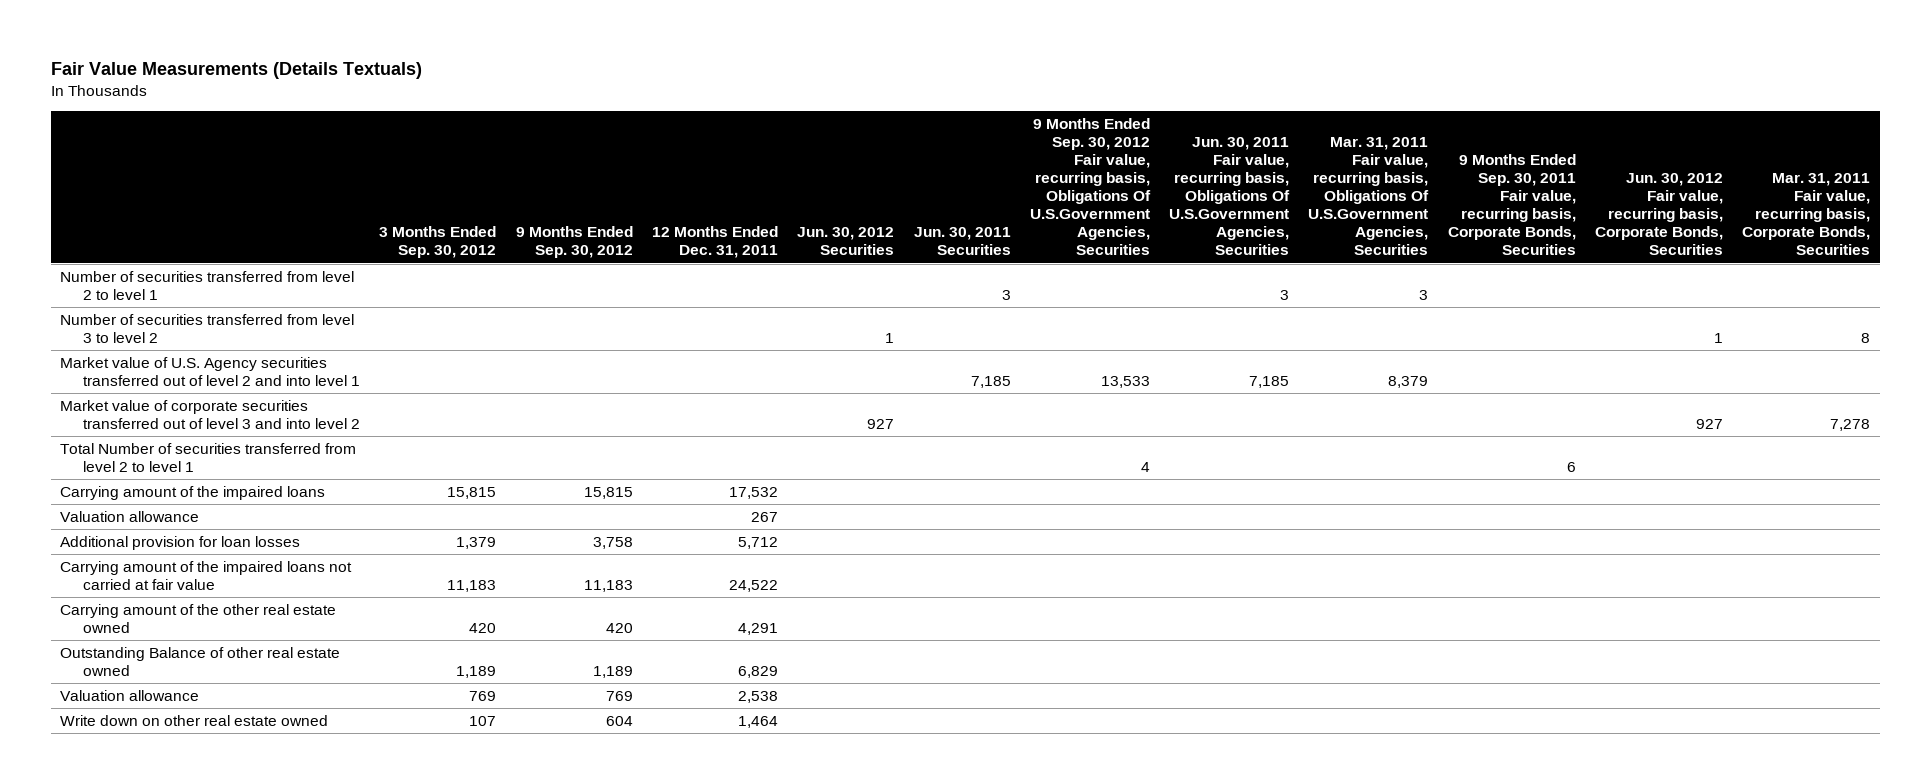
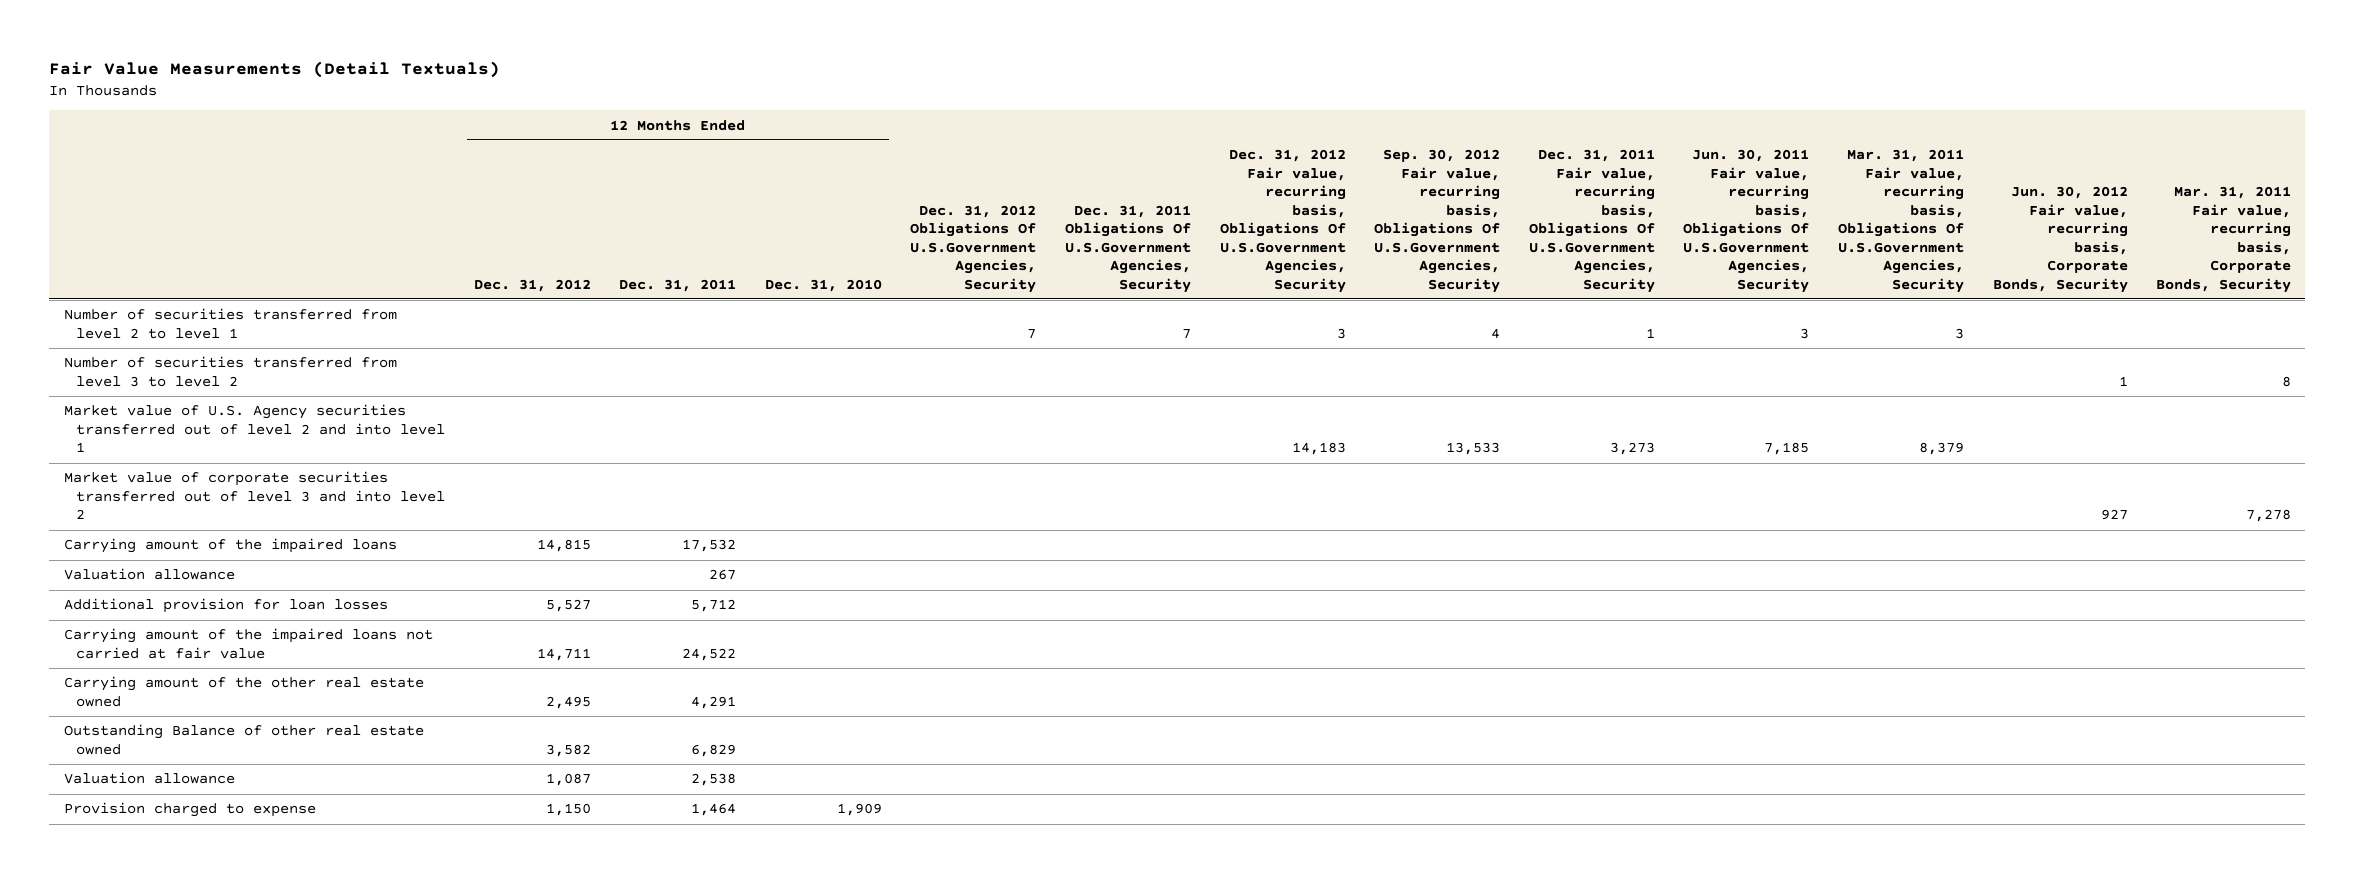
- Fair Value Measurements (Details Textuals)
+ Fair Value Measurements (Detail Textuals)
- | 3 Months Ended Sep. 30, 2012 | 9 Months Ended Sep. 30, 2012 | 12 Months Ended Dec. 31, 2011 | Jun. 30, 2012 Securities | Jun. 30, 2011 Securities | 9 Months Ended Sep. 30, 2012 Fair value, recurring basis, Obligations Of U.S.Government Agencies, Securities | Jun. 30, 2011 Fair value, recurring basis, Obligations Of U.S.Government Agencies, Securities | Mar. 31, 2011 Fair value, recurring basis, Obligations Of U.S.Government Agencies, Securities | 9 Months Ended Sep. 30, 2011 Fair value, recurring basis, Corporate Bonds, Securities | Jun. 30, 2012 Fair value, recurring basis, Corporate Bonds, Securities | Mar. 31, 2011 Fair value, recurring basis, Corporate Bonds, Securities
+ | 12 Months Ended Dec. 31, 2012 | 12 Months Ended Dec. 31, 2011 | 12 Months Ended Dec. 31, 2010 | Dec. 31, 2012 Obligations Of U.S.Government Agencies, Security | Dec. 31, 2011 Obligations Of U.S.Government Agencies, Security | Dec. 31, 2012 Fair value, recurring basis, Obligations Of U.S.Government Agencies, Security | Sep. 30, 2012 Fair value, recurring basis, Obligations Of U.S.Government Agencies, Security | Dec. 31, 2011 Fair value, recurring basis, Obligations Of U.S.Government Agencies, Security | Jun. 30, 2011 Fair value, recurring basis, Obligations Of U.S.Government Agencies, Security | Mar. 31, 2011 Fair value, recurring basis, Obligations Of U.S.Government Agencies, Security | Jun. 30, 2012 Fair value, recurring basis, Corporate Bonds, Security | Mar. 31, 2011 Fair value, recurring basis, Corporate Bonds, Security
- Total Number of securities transferred from level 2 to level 1 | | | | | | 4 | | | 6 | |
- Write down on other real estate owned | 107 | 604 | 1,464 | | | | | | | |
+ Provision charged to expense | 1,150 | 1,464 | 1,909 | | | | | | | | |

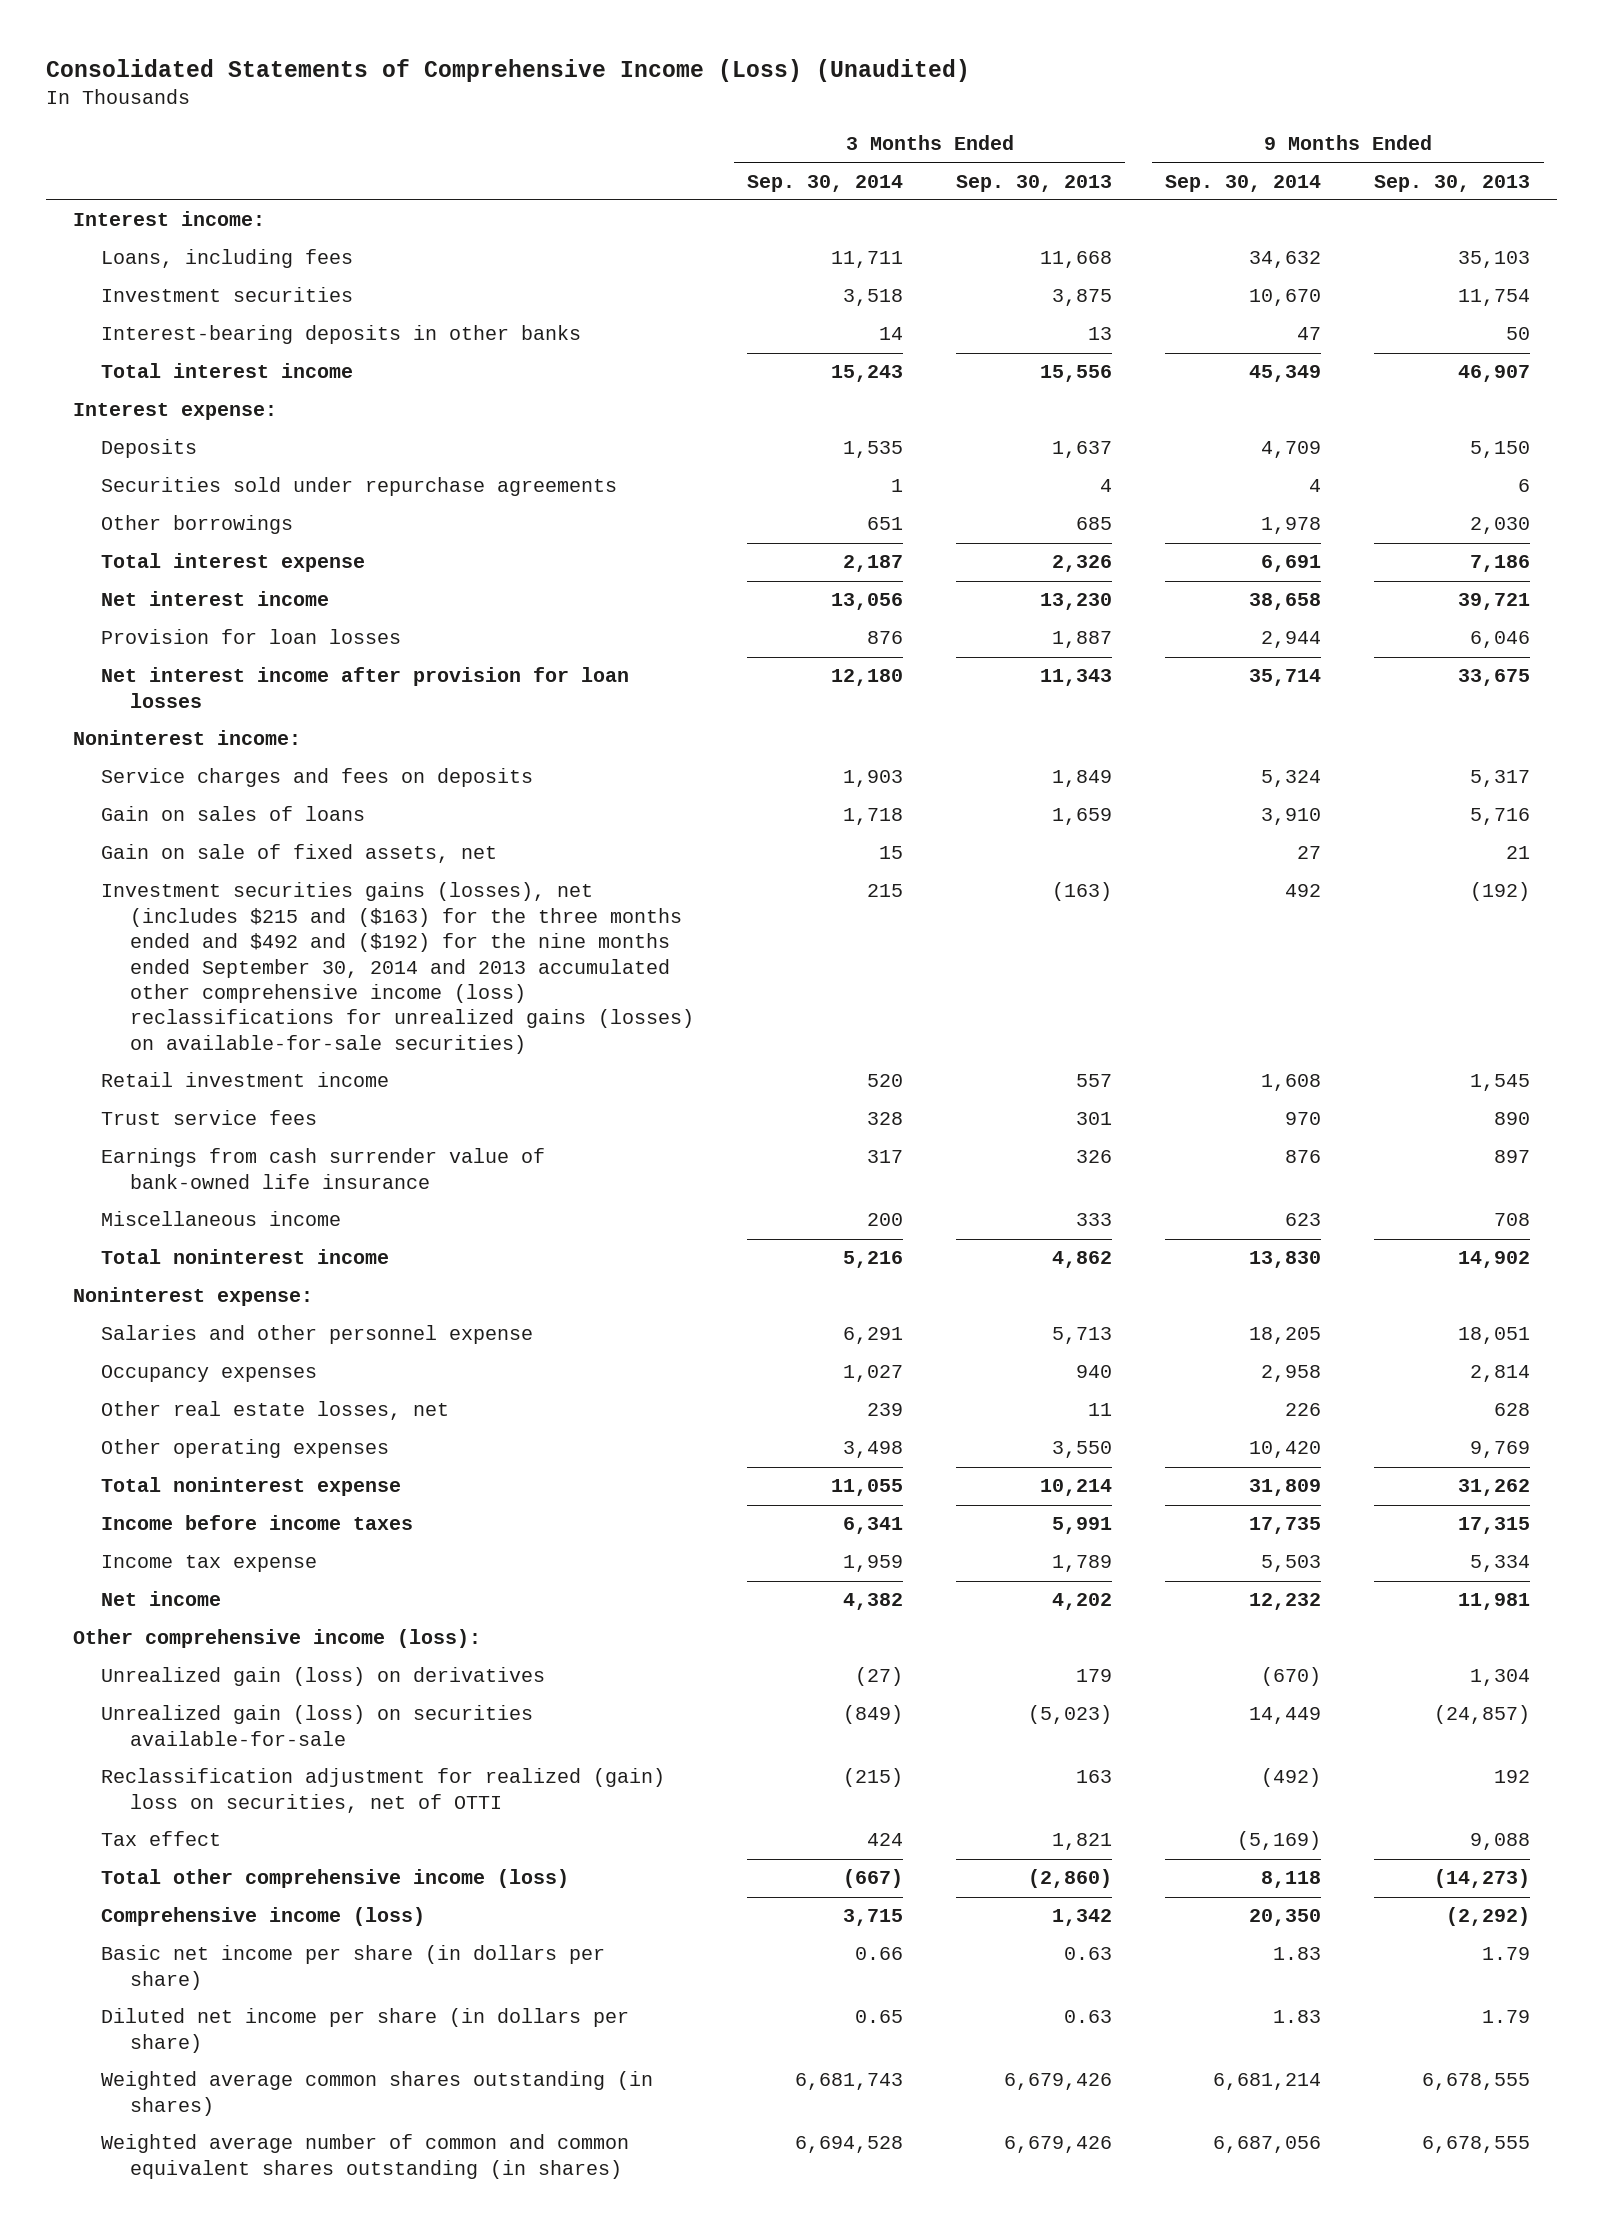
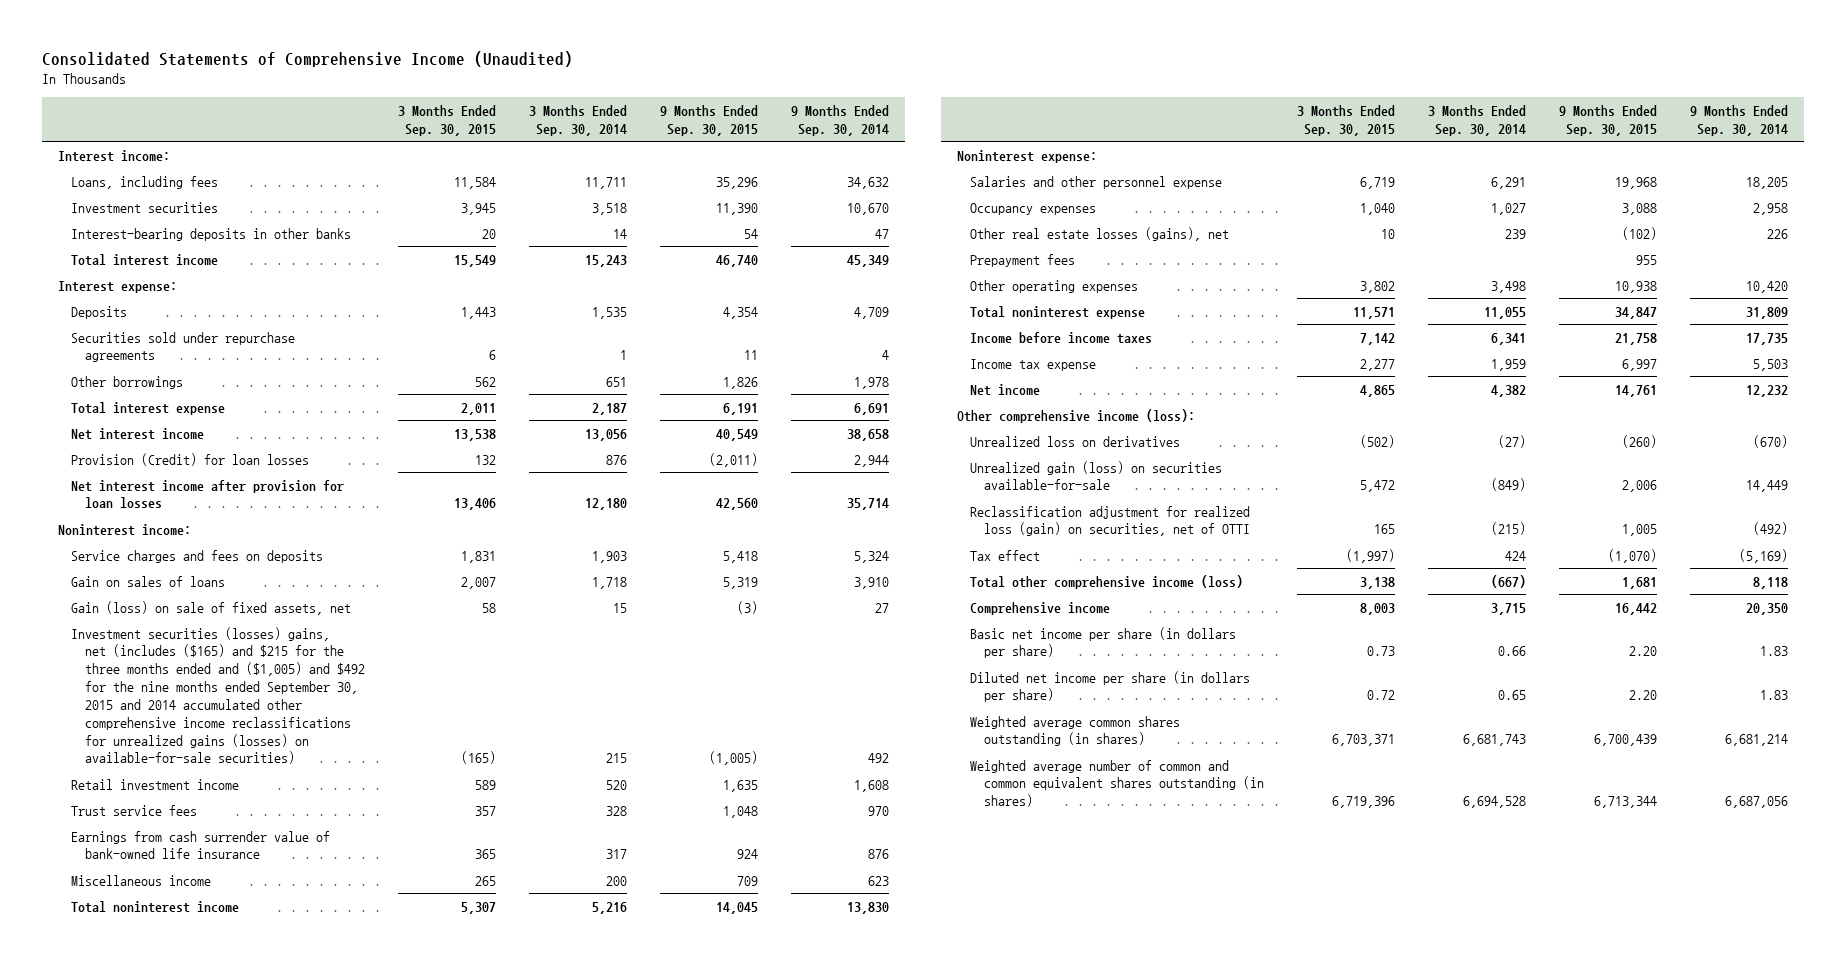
- Consolidated Statements of Comprehensive Income (Loss) (Unaudited)
+ Consolidated Statements of Comprehensive Income (Unaudited)
- | 3 Months Ended Sep. 30, 2014 | 3 Months Ended Sep. 30, 2013 | 9 Months Ended Sep. 30, 2014 | 9 Months Ended Sep. 30, 2013
+ | 3 Months Ended Sep. 30, 2015 | 3 Months Ended Sep. 30, 2014 | 9 Months Ended Sep. 30, 2015 | 9 Months Ended Sep. 30, 2014
- Provision for loan losses | 876 | 1,887 | 2,944 | 6,046
+ Provision (Credit) for loan losses | 132 | 876 | (2,011) | 2,944
- Gain on sale of fixed assets, net | 15 | | 27 | 21
- Investment securities gains (losses), net (includes $215 and ($163) for the three months ended and $492 and ($192) for the nine months ended September 30, 2014 and 2013 accumulated other comprehensive income (loss) reclassifications for unrealized gains (losses) on available-for-sale securities) | 215 | (163) | 492 | (192)
+ Gain (loss) on sale of fixed assets, net | 58 | 15 | (3) | 27
+ Investment securities (losses) gains, net (includes ($165) and $215 for the three months ended and ($1,005) and $492 for the nine months ended September 30, 2015 and 2014 accumulated other comprehensive income reclassifications for unrealized gains (losses) on available-for-sale securities) | (165) | 215 | (1,005) | 492
- Other real estate losses, net | 239 | 11 | 226 | 628
+ Other real estate losses (gains), net | 10 | 239 | (102) | 226
+ Prepayment fees | | | 955 |
- Unrealized gain (loss) on derivatives | (27) | 179 | (670) | 1,304
+ Unrealized loss on derivatives | (502) | (27) | (260) | (670)
- Reclassification adjustment for realized (gain) loss on securities, net of OTTI | (215) | 163 | (492) | 192
+ Reclassification adjustment for realized loss (gain) on securities, net of OTTI | 165 | (215) | 1,005 | (492)
- Comprehensive income (loss) | 3,715 | 1,342 | 20,350 | (2,292)
+ Comprehensive income | 8,003 | 3,715 | 16,442 | 20,350

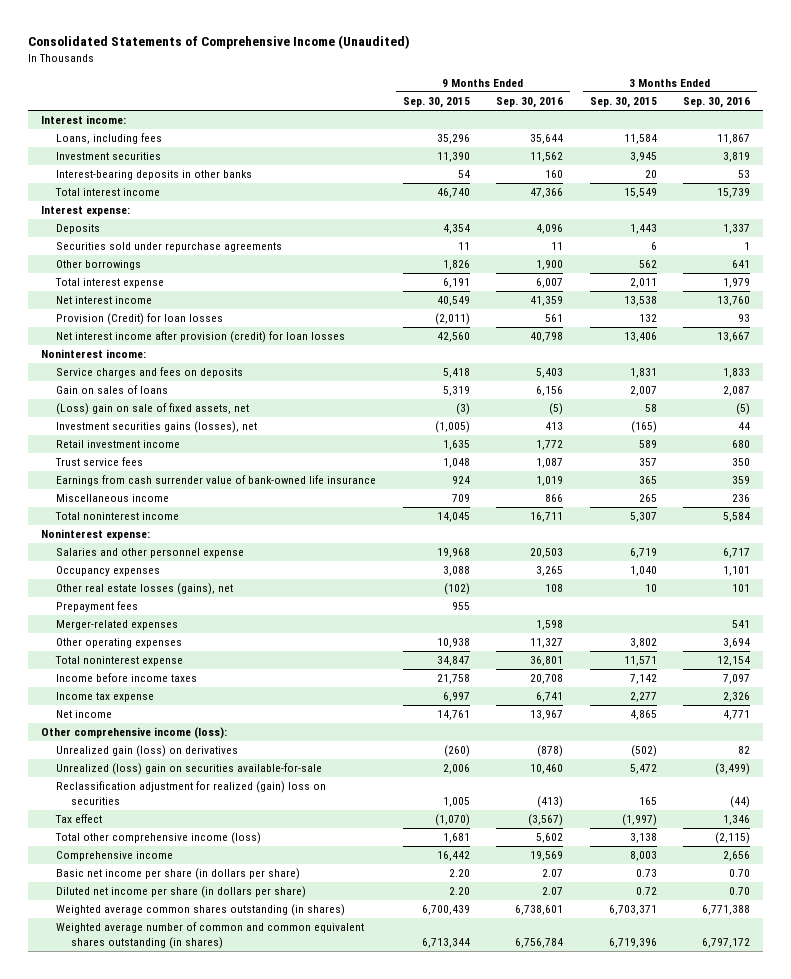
- | 3 Months Ended Sep. 30, 2015 | 3 Months Ended Sep. 30, 2014 | 9 Months Ended Sep. 30, 2015 | 9 Months Ended Sep. 30, 2014
+ | 9 Months Ended Sep. 30, 2015 | 9 Months Ended Sep. 30, 2016 | 3 Months Ended Sep. 30, 2015 | 3 Months Ended Sep. 30, 2016
- Net interest income after provision for loan losses | 13,406 | 12,180 | 42,560 | 35,714
+ Net interest income after provision (credit) for loan losses | 42,560 | 40,798 | 13,406 | 13,667
- Gain (loss) on sale of fixed assets, net | 58 | 15 | (3) | 27
- Investment securities (losses) gains, net (includes ($165) and $215 for the three months ended and ($1,005) and $492 for the nine months ended September 30, 2015 and 2014 accumulated other comprehensive income reclassifications for unrealized gains (losses) on available-for-sale securities) | (165) | 215 | (1,005) | 492
+ (Loss) gain on sale of fixed assets, net | (3) | (5) | 58 | (5)
+ Investment securities gains (losses), net | (1,005) | 413 | (165) | 44
+ Merger-related expenses | | 1,598 | | 541
- Unrealized loss on derivatives | (502) | (27) | (260) | (670)
- Unrealized gain (loss) on securities available-for-sale | 5,472 | (849) | 2,006 | 14,449
- Reclassification adjustment for realized loss (gain) on securities, net of OTTI | 165 | (215) | 1,005 | (492)
+ Unrealized gain (loss) on derivatives | (260) | (878) | (502) | 82
+ Unrealized (loss) gain on securities available-for-sale | 2,006 | 10,460 | 5,472 | (3,499)
+ Reclassification adjustment for realized (gain) loss on securities | 1,005 | (413) | 165 | (44)

